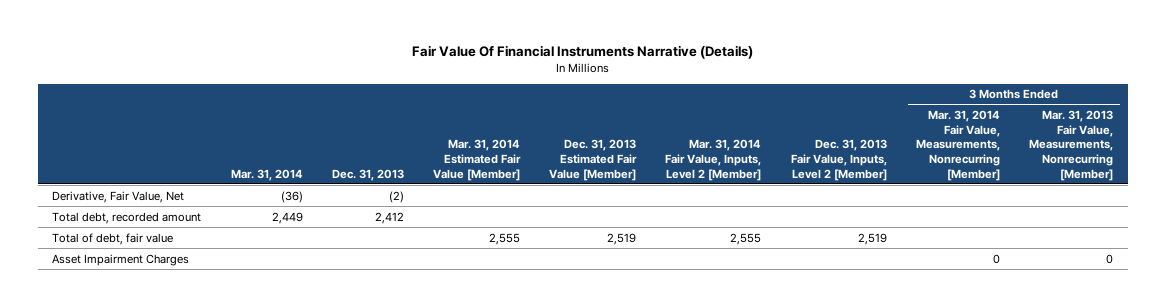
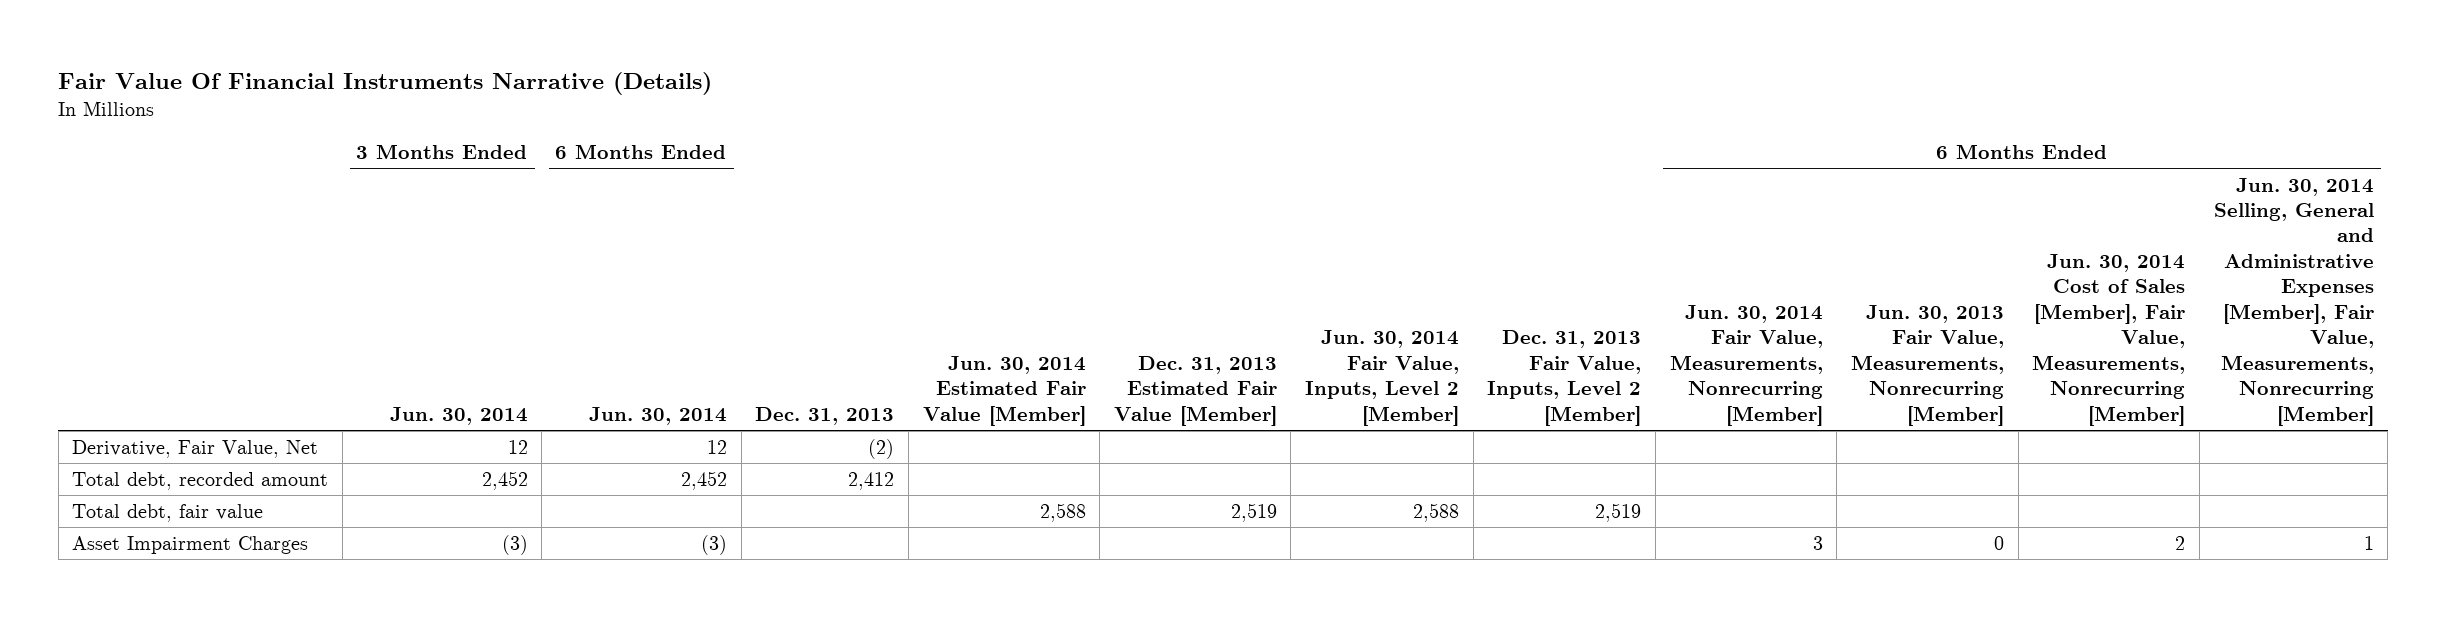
- | Mar. 31, 2014 | Dec. 31, 2013 | Mar. 31, 2014 Estimated Fair Value [Member] | Dec. 31, 2013 Estimated Fair Value [Member] | Mar. 31, 2014 Fair Value, Inputs, Level 2 [Member] | Dec. 31, 2013 Fair Value, Inputs, Level 2 [Member] | 3 Months Ended Mar. 31, 2014 Fair Value, Measurements, Nonrecurring [Member] | 3 Months Ended Mar. 31, 2013 Fair Value, Measurements, Nonrecurring [Member]
+ | 3 Months Ended Jun. 30, 2014 | 6 Months Ended Jun. 30, 2014 | Dec. 31, 2013 | Jun. 30, 2014 Estimated Fair Value [Member] | Dec. 31, 2013 Estimated Fair Value [Member] | Jun. 30, 2014 Fair Value, Inputs, Level 2 [Member] | Dec. 31, 2013 Fair Value, Inputs, Level 2 [Member] | 6 Months Ended Jun. 30, 2014 Fair Value, Measurements, Nonrecurring [Member] | 6 Months Ended Jun. 30, 2013 Fair Value, Measurements, Nonrecurring [Member] | 6 Months Ended Jun. 30, 2014 Cost of Sales [Member], Fair Value, Measurements, Nonrecurring [Member] | 6 Months Ended Jun. 30, 2014 Selling, General and Administrative Expenses [Member], Fair Value, Measurements, Nonrecurring [Member]
- Total of debt, fair value | | | 2,555 | 2,519 | 2,555 | 2,519 | |
+ Total debt, fair value | | | | 2,588 | 2,519 | 2,588 | 2,519 | | | |

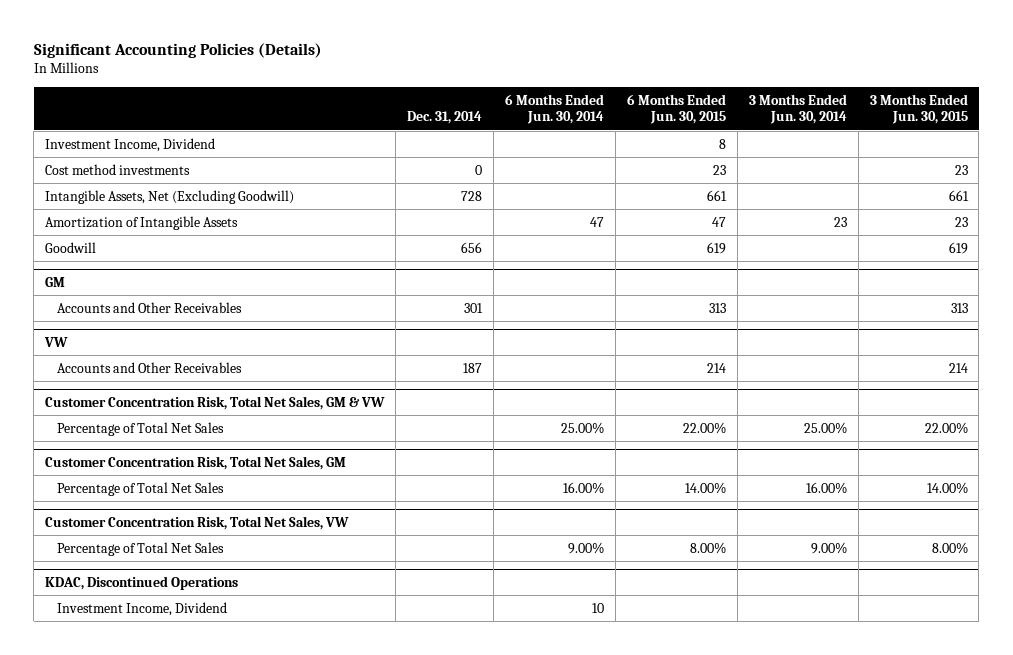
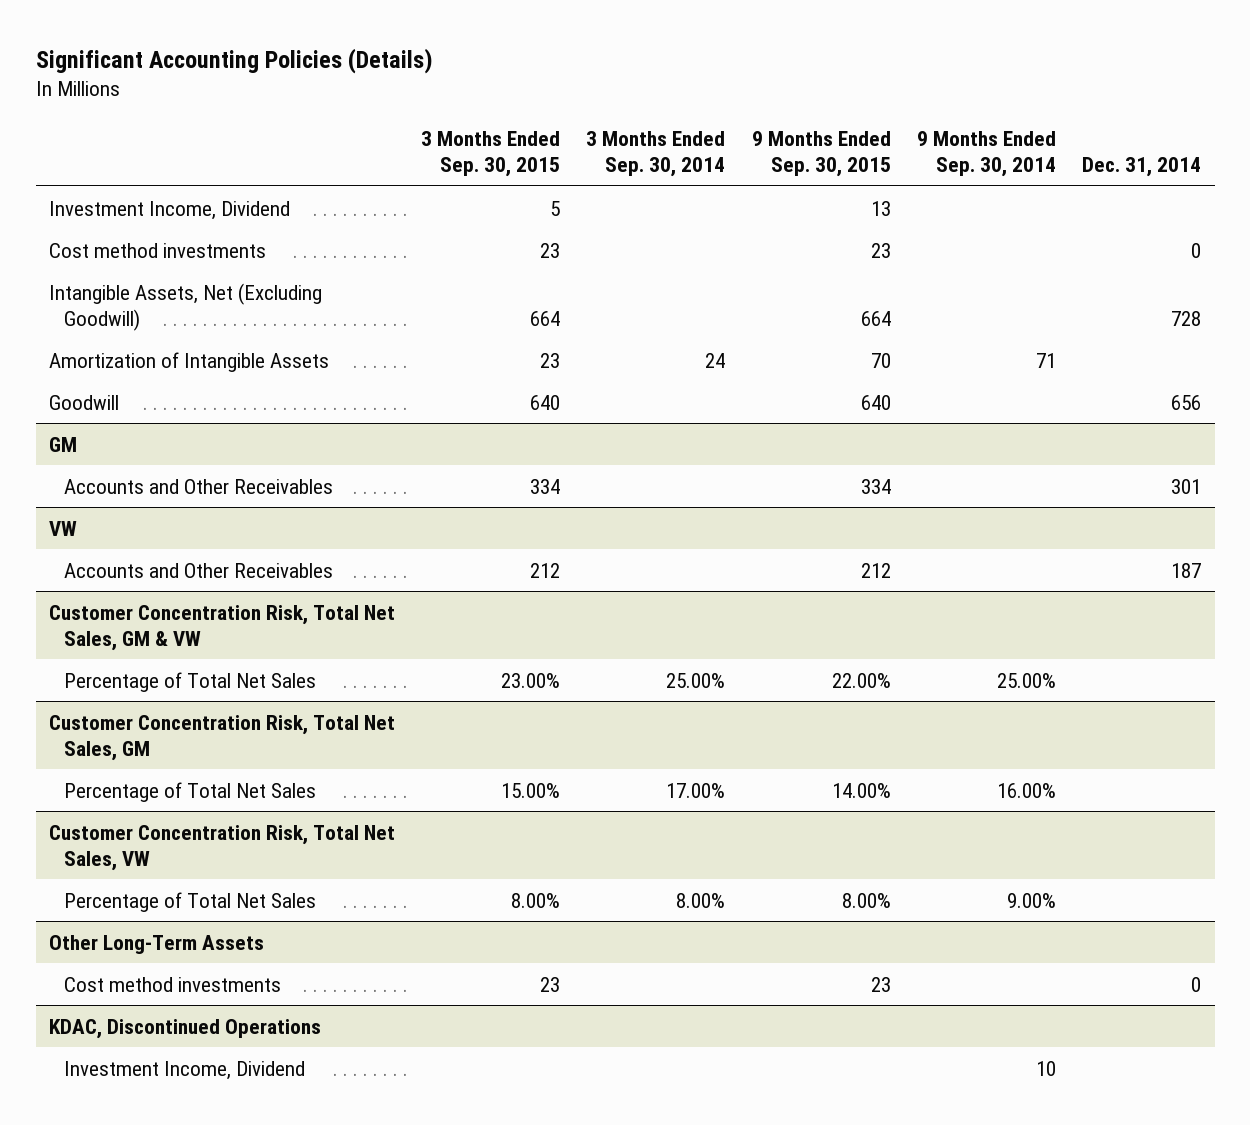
- | Dec. 31, 2014 | 6 Months Ended Jun. 30, 2014 | 6 Months Ended Jun. 30, 2015 | 3 Months Ended Jun. 30, 2014 | 3 Months Ended Jun. 30, 2015
+ | 3 Months Ended Sep. 30, 2015 | 3 Months Ended Sep. 30, 2014 | 9 Months Ended Sep. 30, 2015 | 9 Months Ended Sep. 30, 2014 | Dec. 31, 2014
+ Other Long-Term Assets
+ Cost method investments | 23 | | 23 | | 0

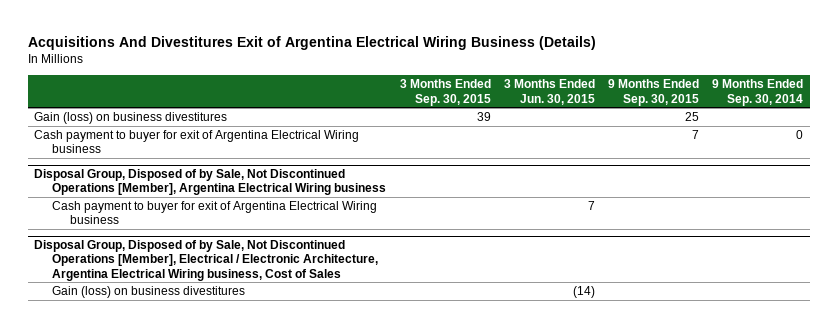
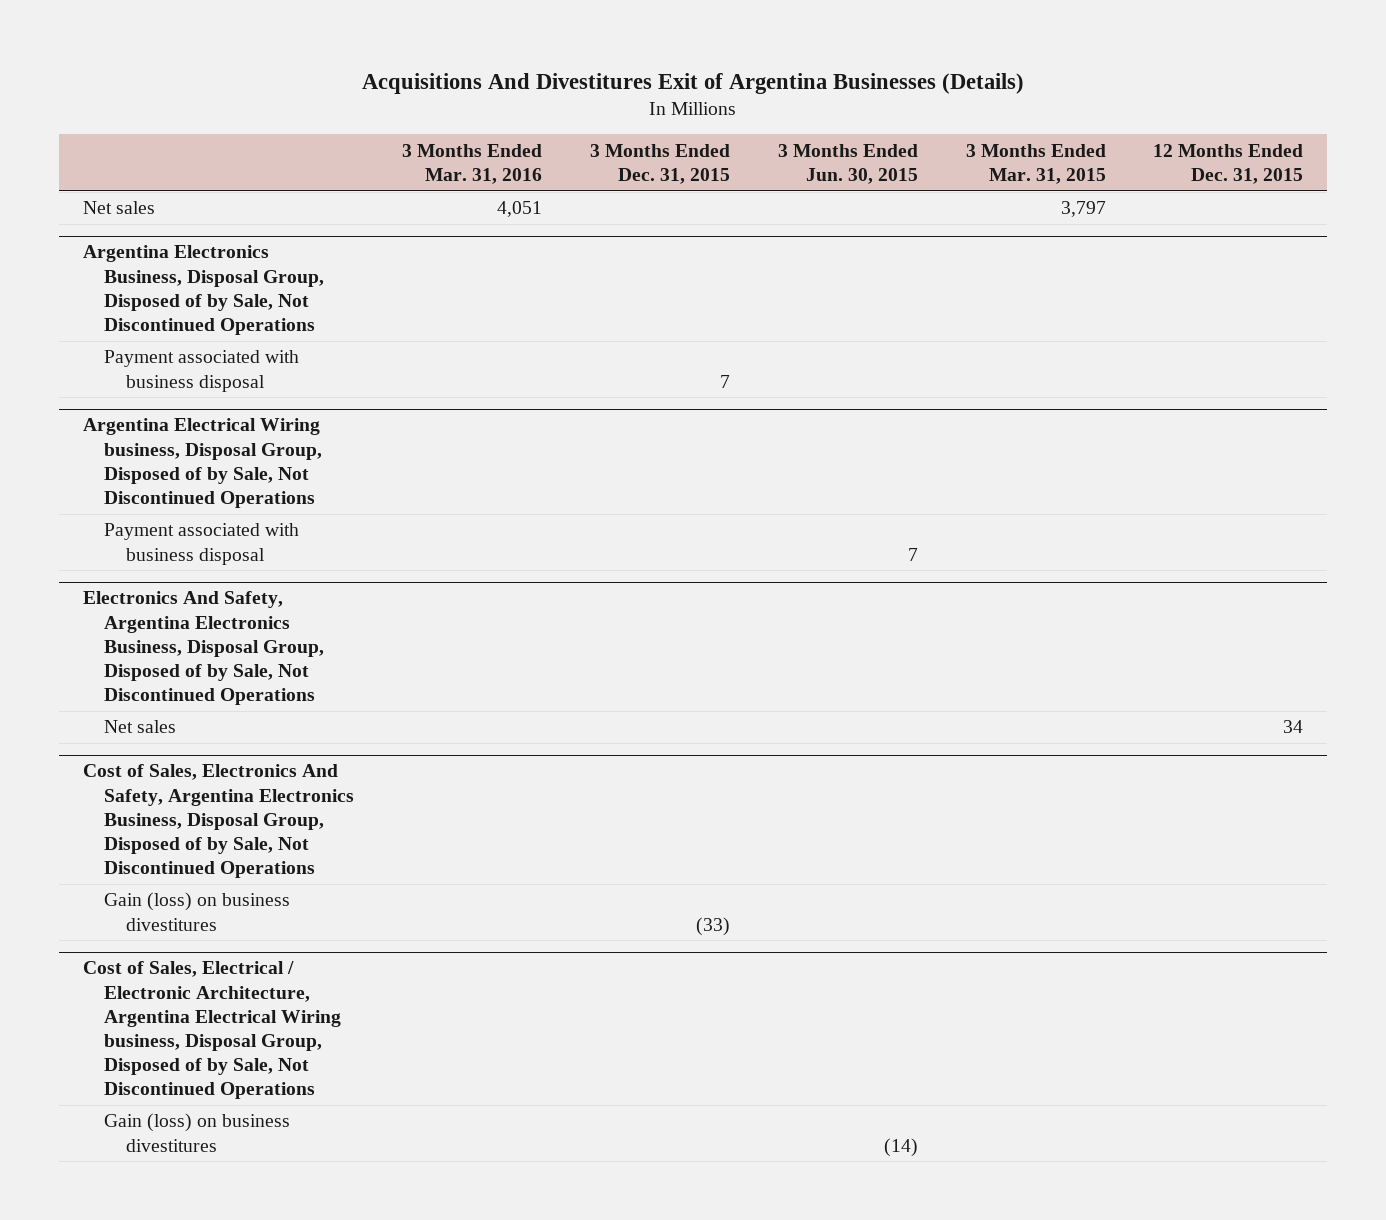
- Acquisitions And Divestitures Exit of Argentina Electrical Wiring Business (Details)
+ Acquisitions And Divestitures Exit of Argentina Businesses (Details)
- | 3 Months Ended Sep. 30, 2015 | 3 Months Ended Jun. 30, 2015 | 9 Months Ended Sep. 30, 2015 | 9 Months Ended Sep. 30, 2014
+ | 3 Months Ended Mar. 31, 2016 | 3 Months Ended Dec. 31, 2015 | 3 Months Ended Jun. 30, 2015 | 3 Months Ended Mar. 31, 2015 | 12 Months Ended Dec. 31, 2015
- Gain (loss) on business divestitures | 39 | | 25 |
- Cash payment to buyer for exit of Argentina Electrical Wiring business | | | 7 | 0
- Disposal Group, Disposed of by Sale, Not Discontinued Operations [Member], Argentina Electrical Wiring business
- Cash payment to buyer for exit of Argentina Electrical Wiring business | | 7 | |
- Disposal Group, Disposed of by Sale, Not Discontinued Operations [Member], Electrical / Electronic Architecture, Argentina Electrical Wiring business, Cost of Sales
+ Net sales | 4,051 | | | 3,797 |
+ Argentina Electronics Business, Disposal Group, Disposed of by Sale, Not Discontinued Operations
+ Payment associated with business disposal | | 7 | | |
+ Argentina Electrical Wiring business, Disposal Group, Disposed of by Sale, Not Discontinued Operations
+ Payment associated with business disposal | | | 7 | |
+ Electronics And Safety, Argentina Electronics Business, Disposal Group, Disposed of by Sale, Not Discontinued Operations
+ Net sales | | | | | 34
+ Cost of Sales, Electronics And Safety, Argentina Electronics Business, Disposal Group, Disposed of by Sale, Not Discontinued Operations
+ Gain (loss) on business divestitures | | (33) | | |
+ Cost of Sales, Electrical / Electronic Architecture, Argentina Electrical Wiring business, Disposal Group, Disposed of by Sale, Not Discontinued Operations

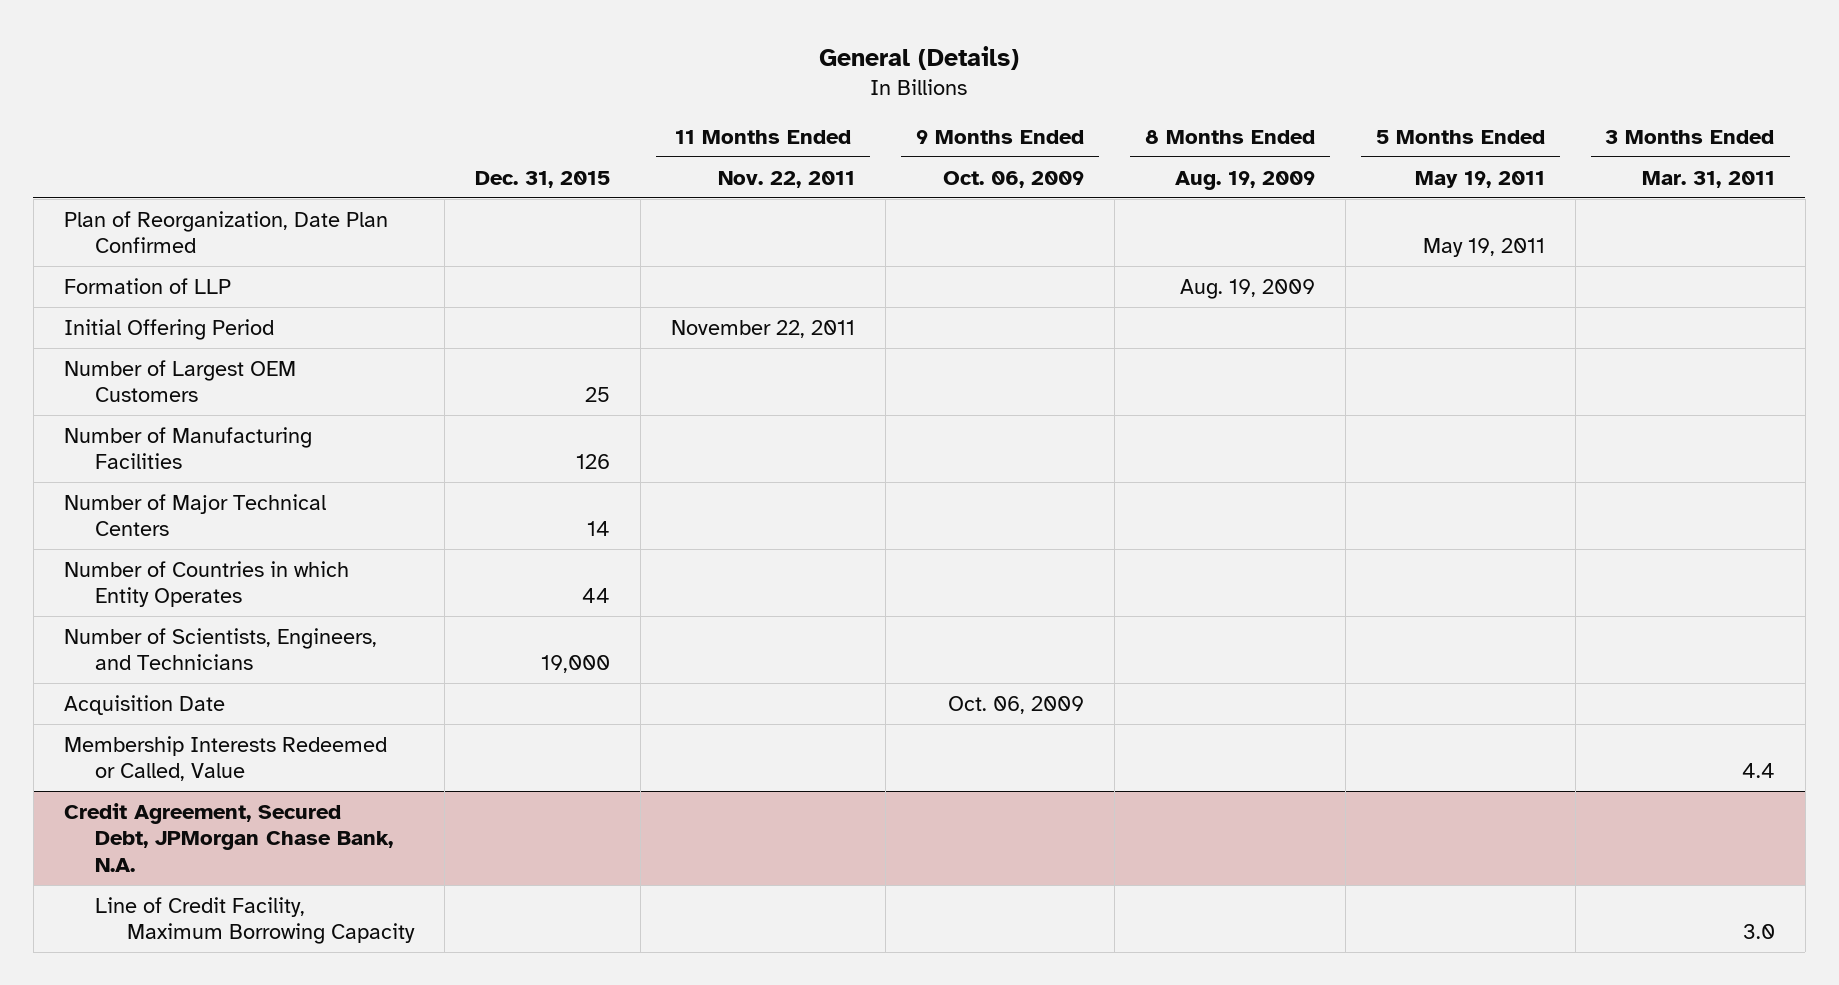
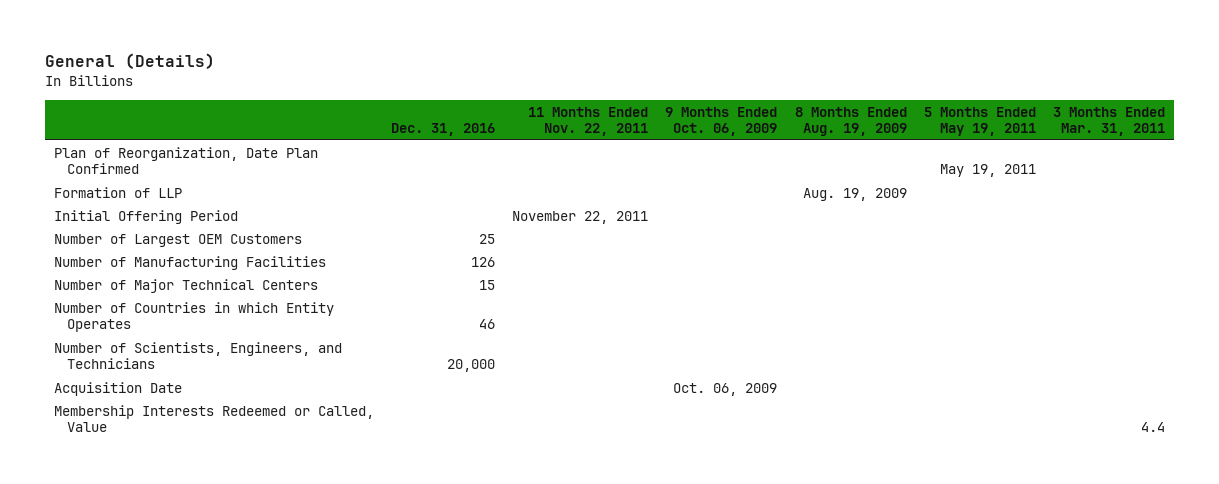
- | Dec. 31, 2015 | 11 Months Ended Nov. 22, 2011 | 9 Months Ended Oct. 06, 2009 | 8 Months Ended Aug. 19, 2009 | 5 Months Ended May 19, 2011 | 3 Months Ended Mar. 31, 2011
+ | Dec. 31, 2016 | 11 Months Ended Nov. 22, 2011 | 9 Months Ended Oct. 06, 2009 | 8 Months Ended Aug. 19, 2009 | 5 Months Ended May 19, 2011 | 3 Months Ended Mar. 31, 2011
- Credit Agreement, Secured Debt, JPMorgan Chase Bank, N.A.
- Line of Credit Facility, Maximum Borrowing Capacity | | | | | | 3.0

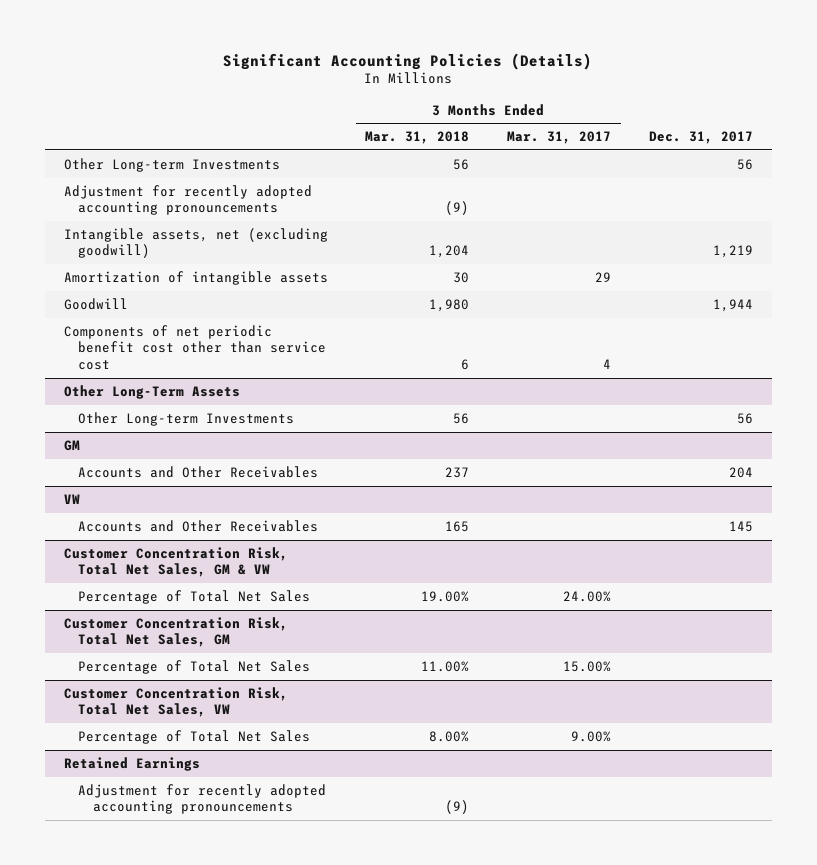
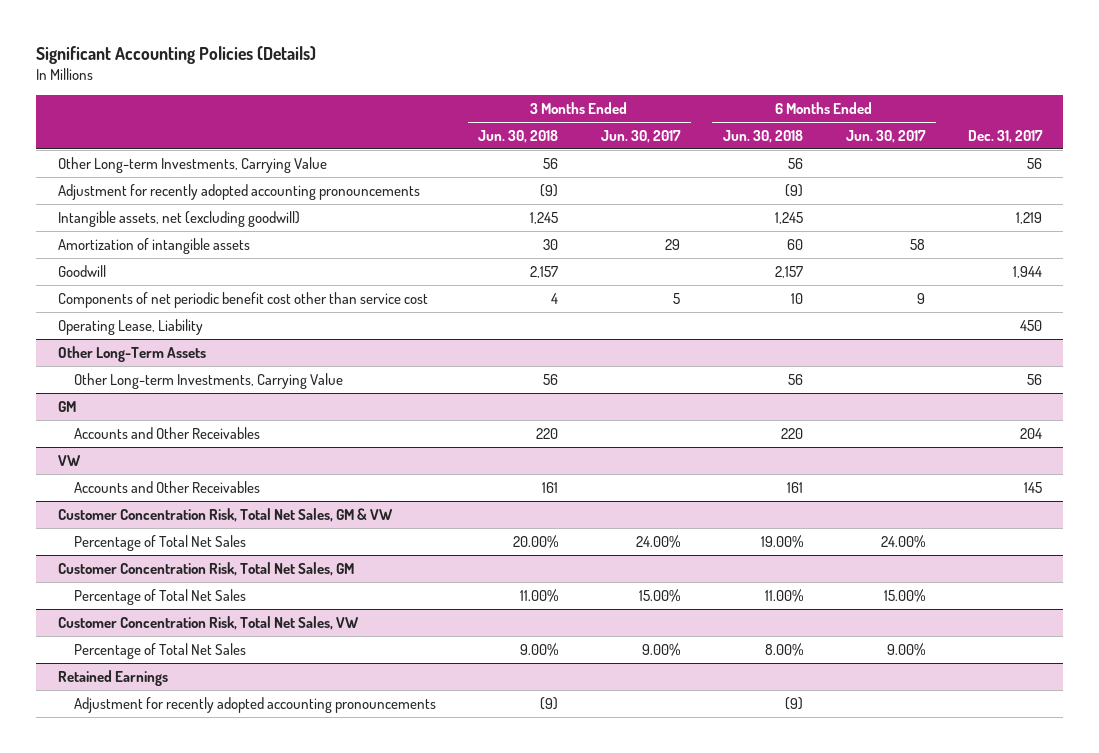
- | 3 Months Ended Mar. 31, 2018 | 3 Months Ended Mar. 31, 2017 | Dec. 31, 2017
+ | 3 Months Ended Jun. 30, 2018 | 3 Months Ended Jun. 30, 2017 | 6 Months Ended Jun. 30, 2018 | 6 Months Ended Jun. 30, 2017 | Dec. 31, 2017
- Other Long-term Investments | 56 | | 56
+ Other Long-term Investments, Carrying Value | 56 | | 56 | | 56
+ Operating Lease, Liability | | | | | 450
@ Other Long-Term Assets
- Other Long-term Investments | 56 | | 56
+ Other Long-term Investments, Carrying Value | 56 | | 56 | | 56

